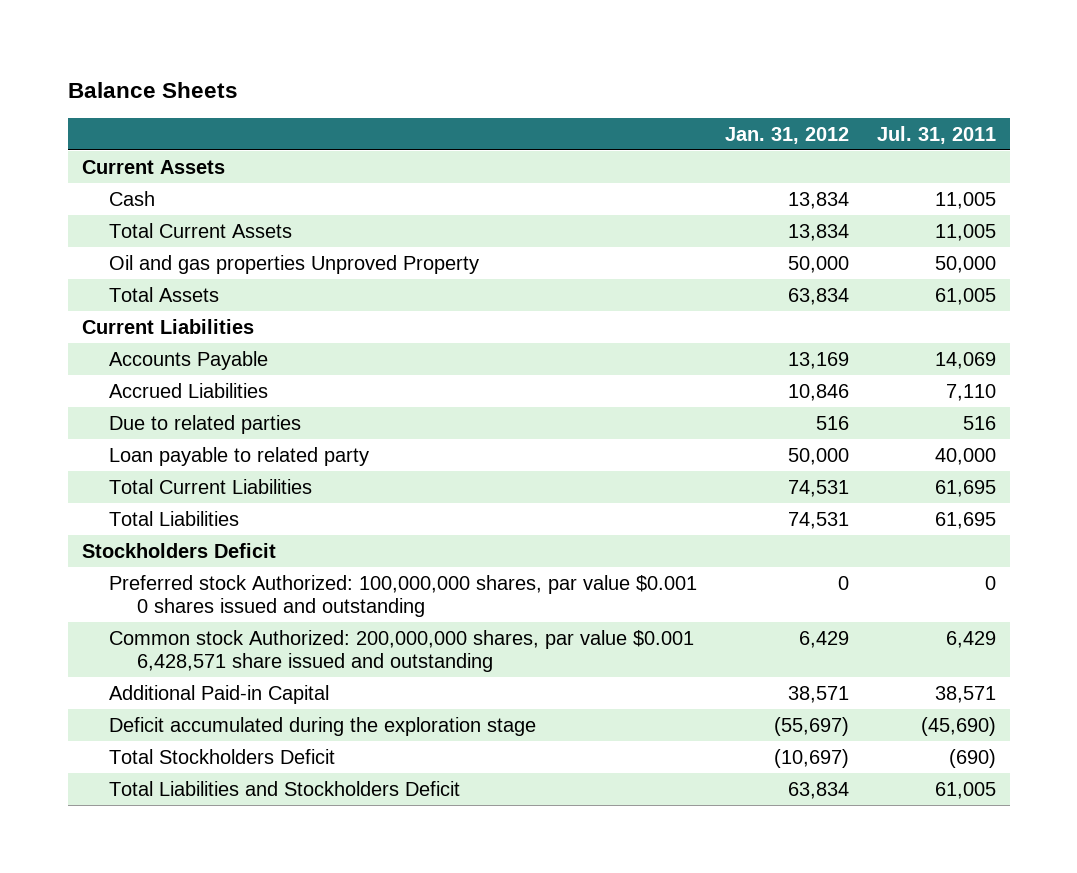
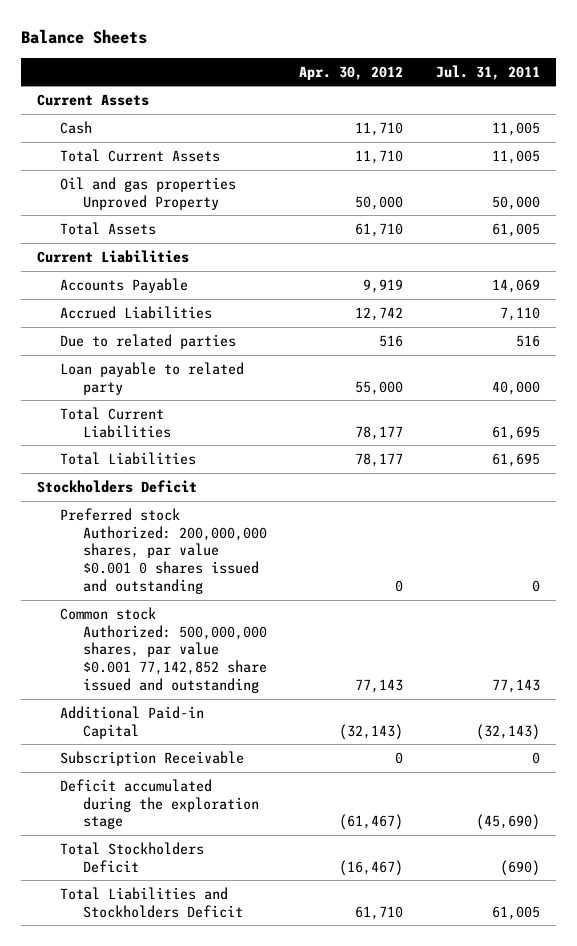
- | Jan. 31, 2012 | Jul. 31, 2011
+ | Apr. 30, 2012 | Jul. 31, 2011
- Preferred stock Authorized: 100,000,000 shares, par value $0.001 0 shares issued and outstanding | 0 | 0
- Common stock Authorized: 200,000,000 shares, par value $0.001 6,428,571 share issued and outstanding | 6,429 | 6,429
- Additional Paid-in Capital | 38,571 | 38,571
+ Preferred stock Authorized: 200,000,000 shares, par value $0.001 0 shares issued and outstanding | 0 | 0
+ Common stock Authorized: 500,000,000 shares, par value $0.001 77,142,852 share issued and outstanding | 77,143 | 77,143
+ Additional Paid-in Capital | (32,143) | (32,143)
+ Subscription Receivable | 0 | 0

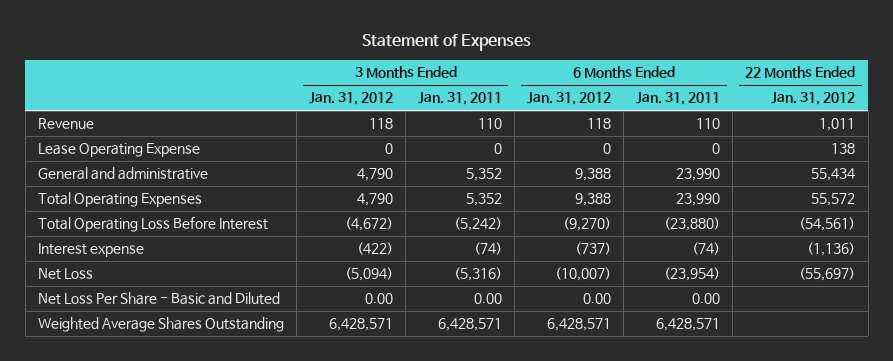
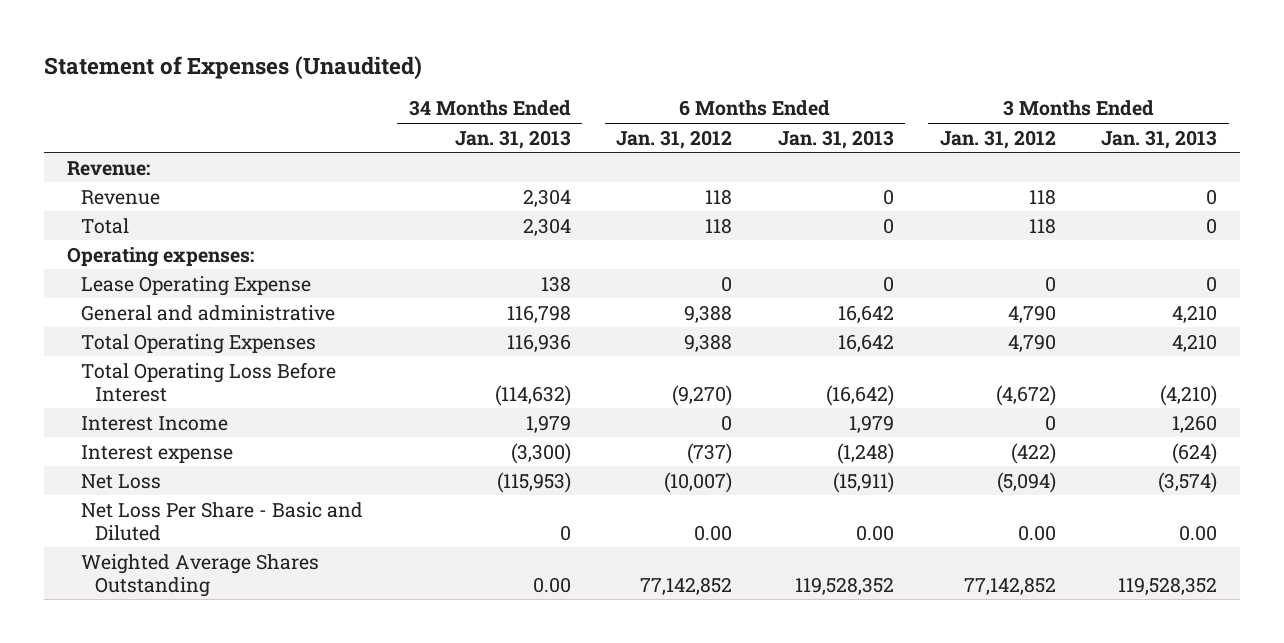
- Statement of Expenses
+ Statement of Expenses (Unaudited)
- | 3 Months Ended Jan. 31, 2012 | 3 Months Ended Jan. 31, 2011 | 6 Months Ended Jan. 31, 2012 | 6 Months Ended Jan. 31, 2011 | 22 Months Ended Jan. 31, 2012
+ | 34 Months Ended Jan. 31, 2013 | 6 Months Ended Jan. 31, 2012 | 6 Months Ended Jan. 31, 2013 | 3 Months Ended Jan. 31, 2012 | 3 Months Ended Jan. 31, 2013
+ Revenue:
+ Total | 2,304 | 118 | 0 | 118 | 0
+ Operating expenses:
+ Interest Income | 1,979 | 0 | 1,979 | 0 | 1,260
- Weighted Average Shares Outstanding | 6,428,571 | 6,428,571 | 6,428,571 | 6,428,571 |
+ Weighted Average Shares Outstanding | 0.00 | 77,142,852 | 119,528,352 | 77,142,852 | 119,528,352

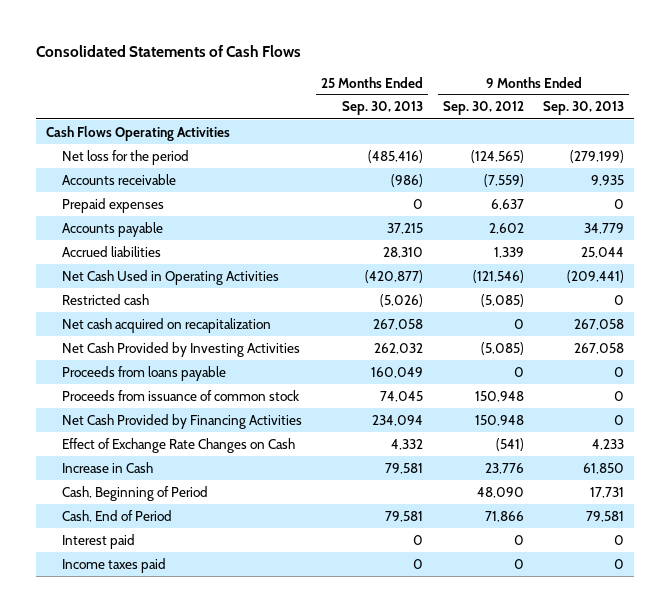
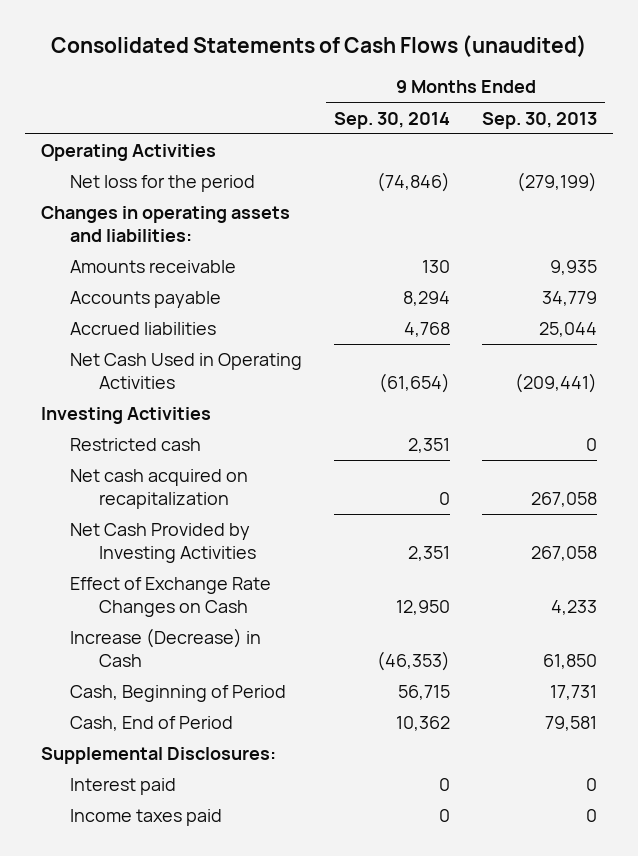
- Consolidated Statements of Cash Flows
+ Consolidated Statements of Cash Flows (unaudited)
- | 25 Months Ended Sep. 30, 2013 | 9 Months Ended Sep. 30, 2012 | 9 Months Ended Sep. 30, 2013
+ | 9 Months Ended Sep. 30, 2014 | 9 Months Ended Sep. 30, 2013
- Cash Flows Operating Activities
+ Operating Activities
- Accounts receivable | (986) | (7,559) | 9,935
- Prepaid expenses | 0 | 6,637 | 0
+ Changes in operating assets and liabilities:
+ Amounts receivable | 130 | 9,935
+ Investing Activities
- Proceeds from loans payable | 160,049 | 0 | 0
- Proceeds from issuance of common stock | 74,045 | 150,948 | 0
- Net Cash Provided by Financing Activities | 234,094 | 150,948 | 0
- Increase in Cash | 79,581 | 23,776 | 61,850
+ Increase (Decrease) in Cash | (46,353) | 61,850
+ Supplemental Disclosures:

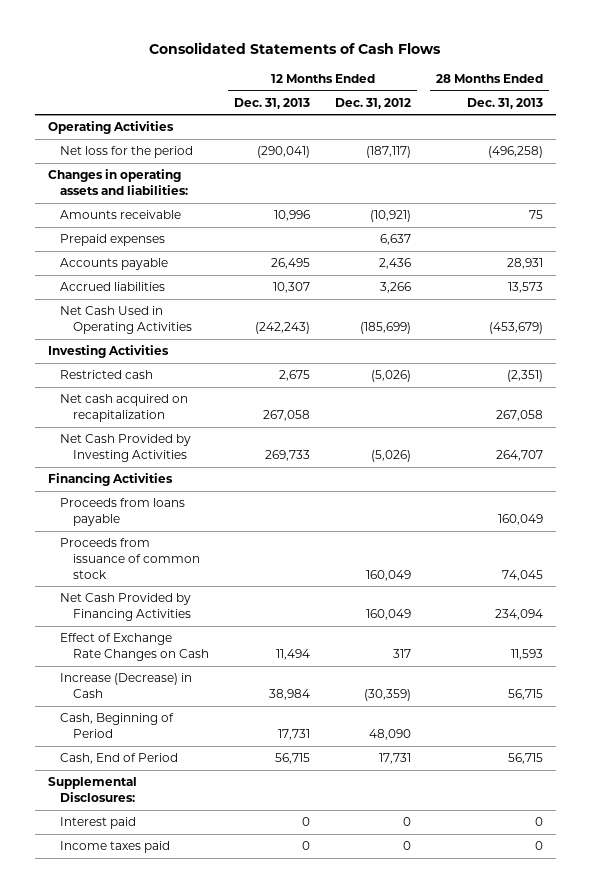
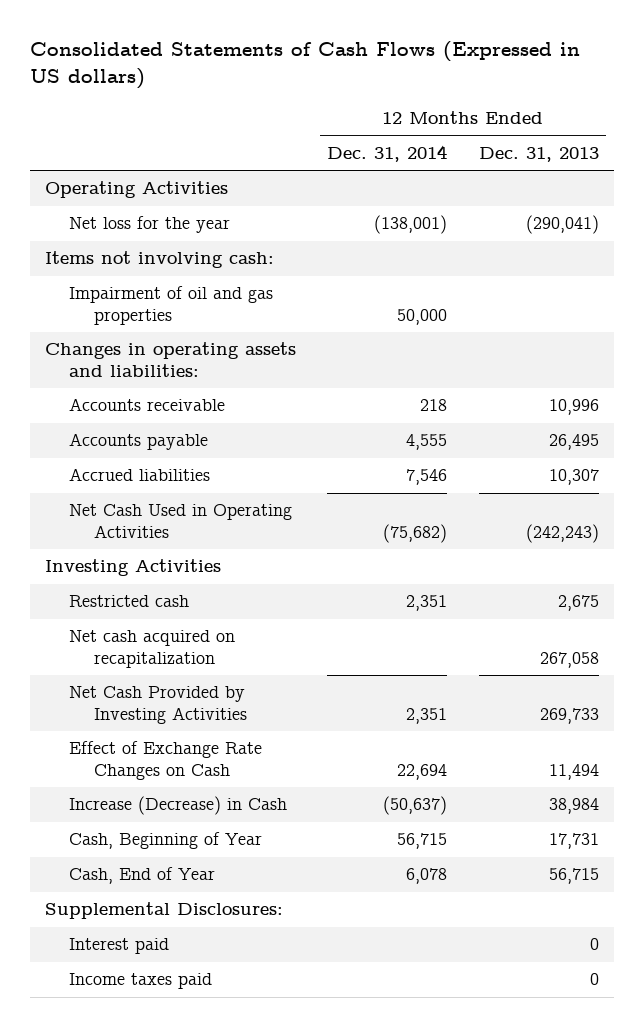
- Consolidated Statements of Cash Flows
+ Consolidated Statements of Cash Flows (Expressed in US dollars)
- | 12 Months Ended Dec. 31, 2013 | 12 Months Ended Dec. 31, 2012 | 28 Months Ended Dec. 31, 2013
+ | 12 Months Ended Dec. 31, 2014 | 12 Months Ended Dec. 31, 2013
- Net loss for the period | (290,041) | (187,117) | (496,258)
+ Net loss for the year | (138,001) | (290,041)
+ Items not involving cash:
+ Impairment of oil and gas properties | 50,000 |
- Amounts receivable | 10,996 | (10,921) | 75
- Prepaid expenses | | 6,637 |
+ Accounts receivable | 218 | 10,996
- Financing Activities
- Proceeds from loans payable | | | 160,049
- Proceeds from issuance of common stock | | 160,049 | 74,045
- Net Cash Provided by Financing Activities | | 160,049 | 234,094
- Cash, Beginning of Period | 17,731 | 48,090 |
- Cash, End of Period | 56,715 | 17,731 | 56,715
+ Cash, Beginning of Year | 56,715 | 17,731
+ Cash, End of Year | 6,078 | 56,715

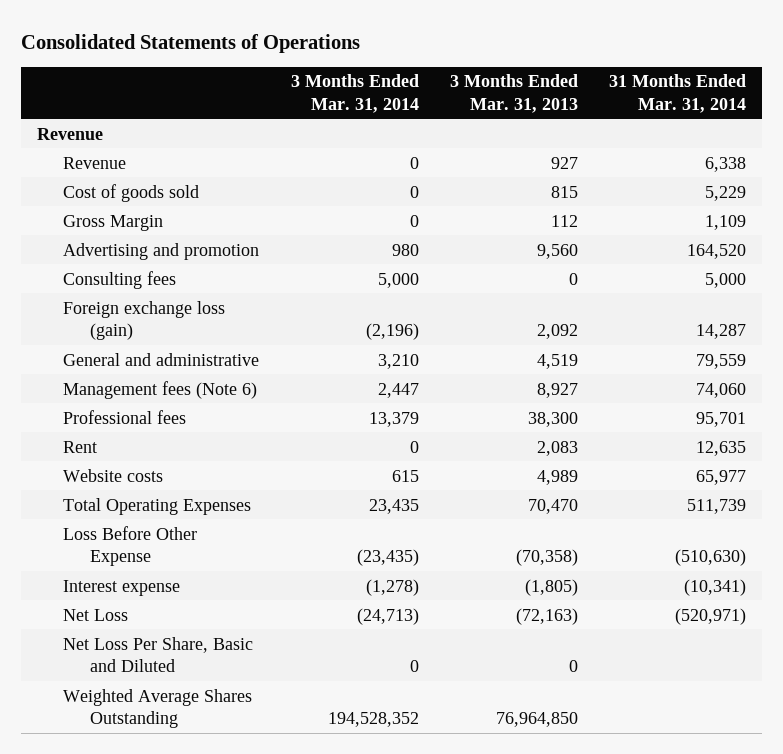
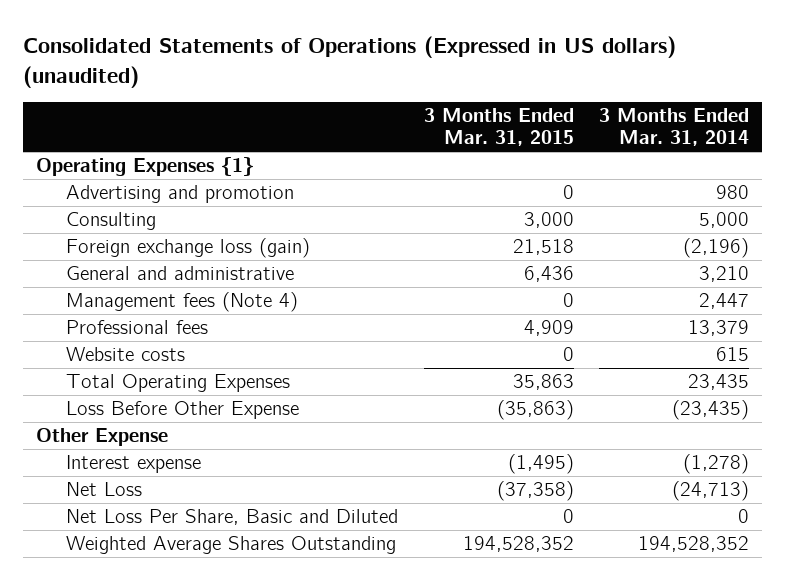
- Consolidated Statements of Operations
+ Consolidated Statements of Operations (Expressed in US dollars) (unaudited)
- | 3 Months Ended Mar. 31, 2014 | 3 Months Ended Mar. 31, 2013 | 31 Months Ended Mar. 31, 2014
+ | 3 Months Ended Mar. 31, 2015 | 3 Months Ended Mar. 31, 2014
- Revenue
- Revenue | 0 | 927 | 6,338
- Cost of goods sold | 0 | 815 | 5,229
- Gross Margin | 0 | 112 | 1,109
+ Operating Expenses {1}
- Consulting fees | 5,000 | 0 | 5,000
+ Consulting | 3,000 | 5,000
- Management fees (Note 6) | 2,447 | 8,927 | 74,060
+ Management fees (Note 4) | 0 | 2,447
- Rent | 0 | 2,083 | 12,635
+ Other Expense

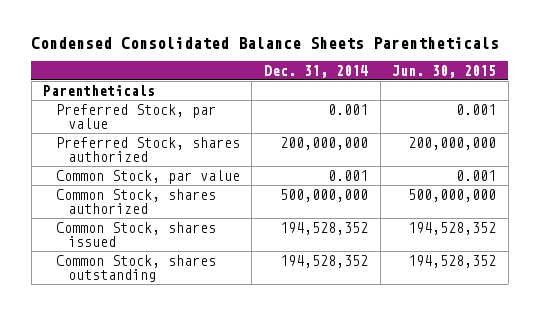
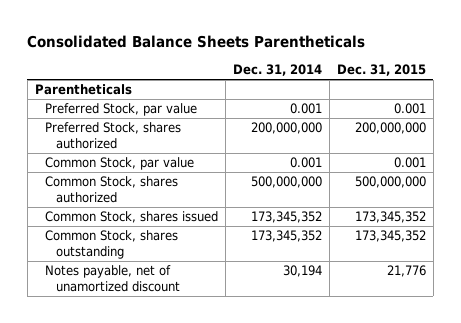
- Condensed Consolidated Balance Sheets Parentheticals
+ Consolidated Balance Sheets Parentheticals
- | Dec. 31, 2014 | Jun. 30, 2015
+ | Dec. 31, 2014 | Dec. 31, 2015
- Common Stock, shares issued | 194,528,352 | 194,528,352
- Common Stock, shares outstanding | 194,528,352 | 194,528,352
+ Common Stock, shares issued | 173,345,352 | 173,345,352
+ Common Stock, shares outstanding | 173,345,352 | 173,345,352
+ Notes payable, net of unamortized discount | 30,194 | 21,776

